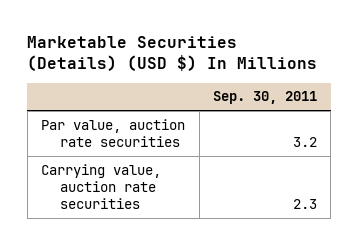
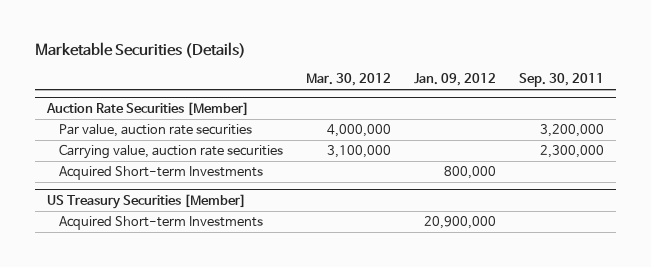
- Marketable Securities (Details) (USD $) In Millions
+ Marketable Securities (Details)
- | Sep. 30, 2011
+ | Mar. 30, 2012 | Jan. 09, 2012 | Sep. 30, 2011
- Par value, auction rate securities | 3.2
- Carrying value, auction rate securities | 2.3
+ Auction Rate Securities [Member]
+ Par value, auction rate securities | 4,000,000 | | 3,200,000
+ Carrying value, auction rate securities | 3,100,000 | | 2,300,000
+ Acquired Short-term Investments | | 800,000 |
+ US Treasury Securities [Member]
+ Acquired Short-term Investments | | 20,900,000 |

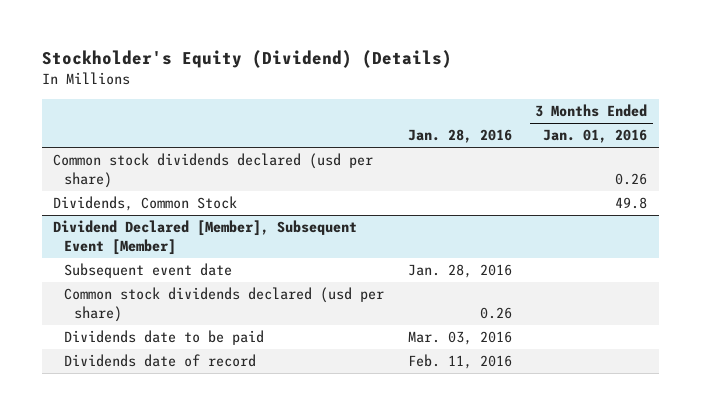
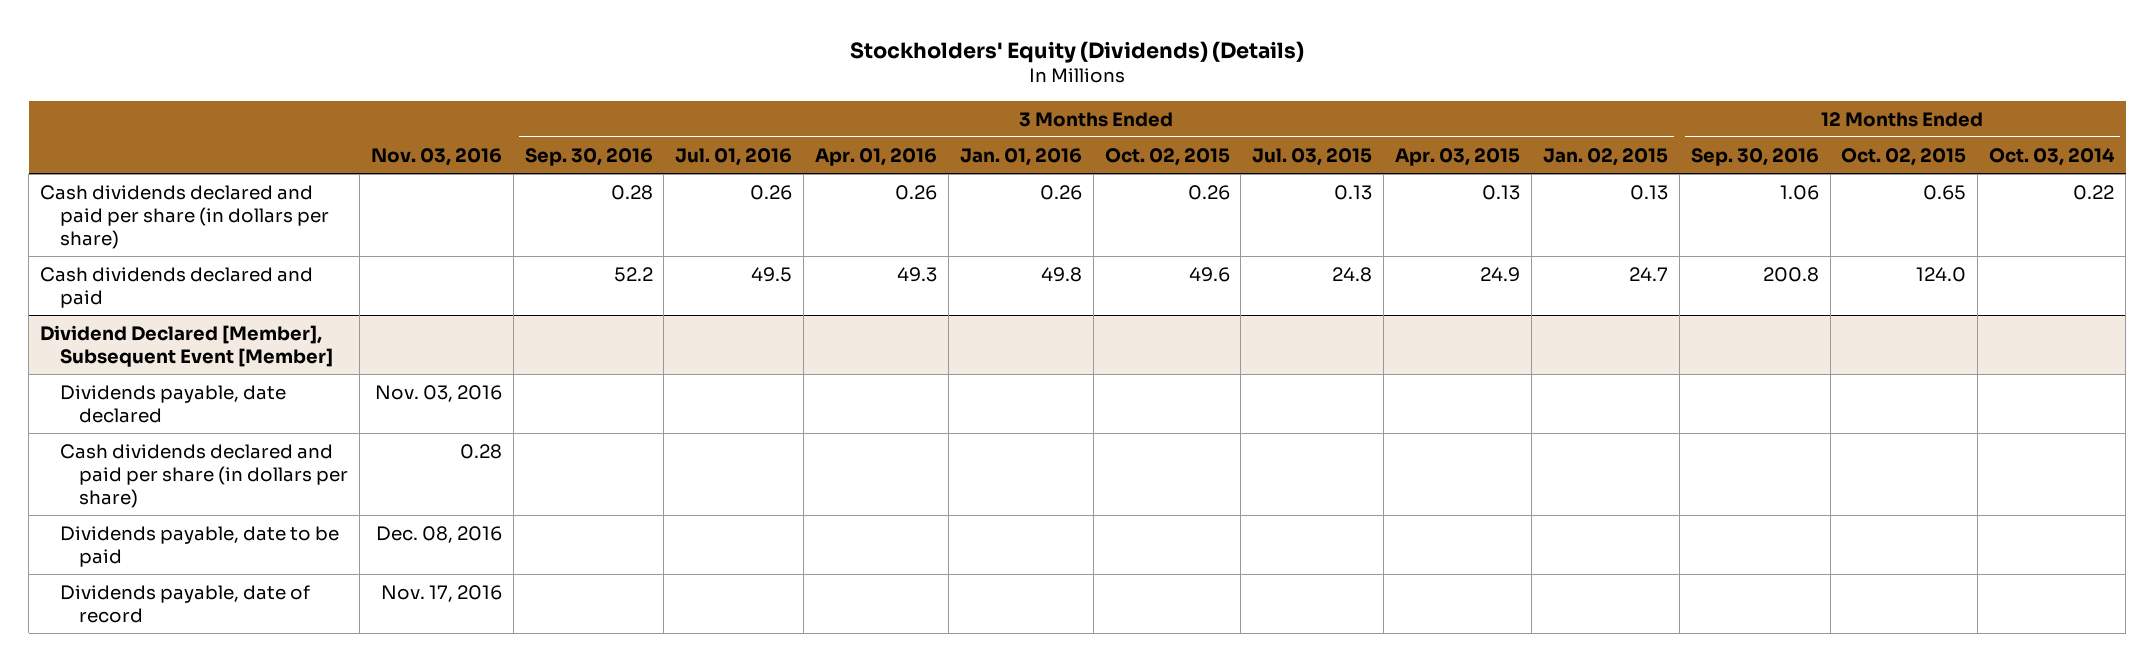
- Stockholder's Equity (Dividend) (Details)
+ Stockholders' Equity (Dividends) (Details)
- | Jan. 28, 2016 | 3 Months Ended Jan. 01, 2016
+ | Nov. 03, 2016 | 3 Months Ended Sep. 30, 2016 | 3 Months Ended Jul. 01, 2016 | 3 Months Ended Apr. 01, 2016 | 3 Months Ended Jan. 01, 2016 | 3 Months Ended Oct. 02, 2015 | 3 Months Ended Jul. 03, 2015 | 3 Months Ended Apr. 03, 2015 | 3 Months Ended Jan. 02, 2015 | 12 Months Ended Sep. 30, 2016 | 12 Months Ended Oct. 02, 2015 | 12 Months Ended Oct. 03, 2014
- Common stock dividends declared (usd per share) | | 0.26
- Dividends, Common Stock | | 49.8
+ Cash dividends declared and paid per share (in dollars per share) | | 0.28 | 0.26 | 0.26 | 0.26 | 0.26 | 0.13 | 0.13 | 0.13 | 1.06 | 0.65 | 0.22
+ Cash dividends declared and paid | | 52.2 | 49.5 | 49.3 | 49.8 | 49.6 | 24.8 | 24.9 | 24.7 | 200.8 | 124.0 |
@ Dividend Declared [Member], Subsequent Event [Member]
- Subsequent event date | Jan. 28, 2016 |
- Common stock dividends declared (usd per share) | 0.26 |
- Dividends date to be paid | Mar. 03, 2016 |
- Dividends date of record | Feb. 11, 2016 |
+ Dividends payable, date declared | Nov. 03, 2016 | | | | | | | | | | |
+ Cash dividends declared and paid per share (in dollars per share) | 0.28 | | | | | | | | | | |
+ Dividends payable, date to be paid | Dec. 08, 2016 | | | | | | | | | | |
+ Dividends payable, date of record | Nov. 17, 2016 | | | | | | | | | | |

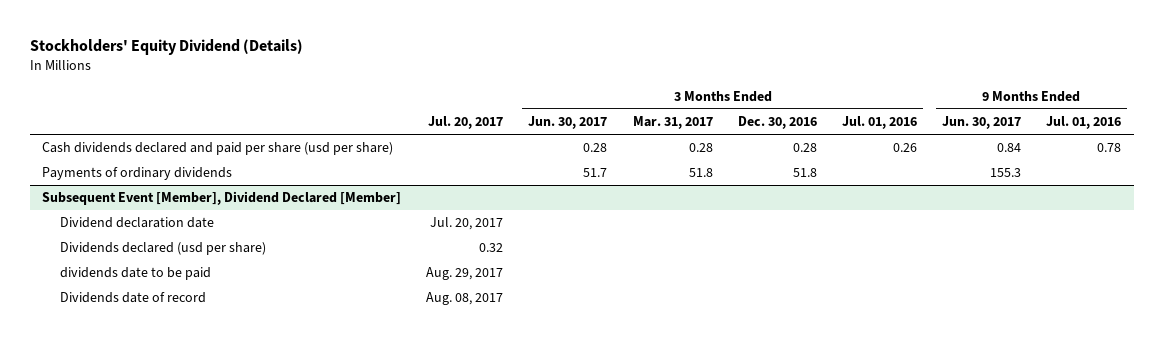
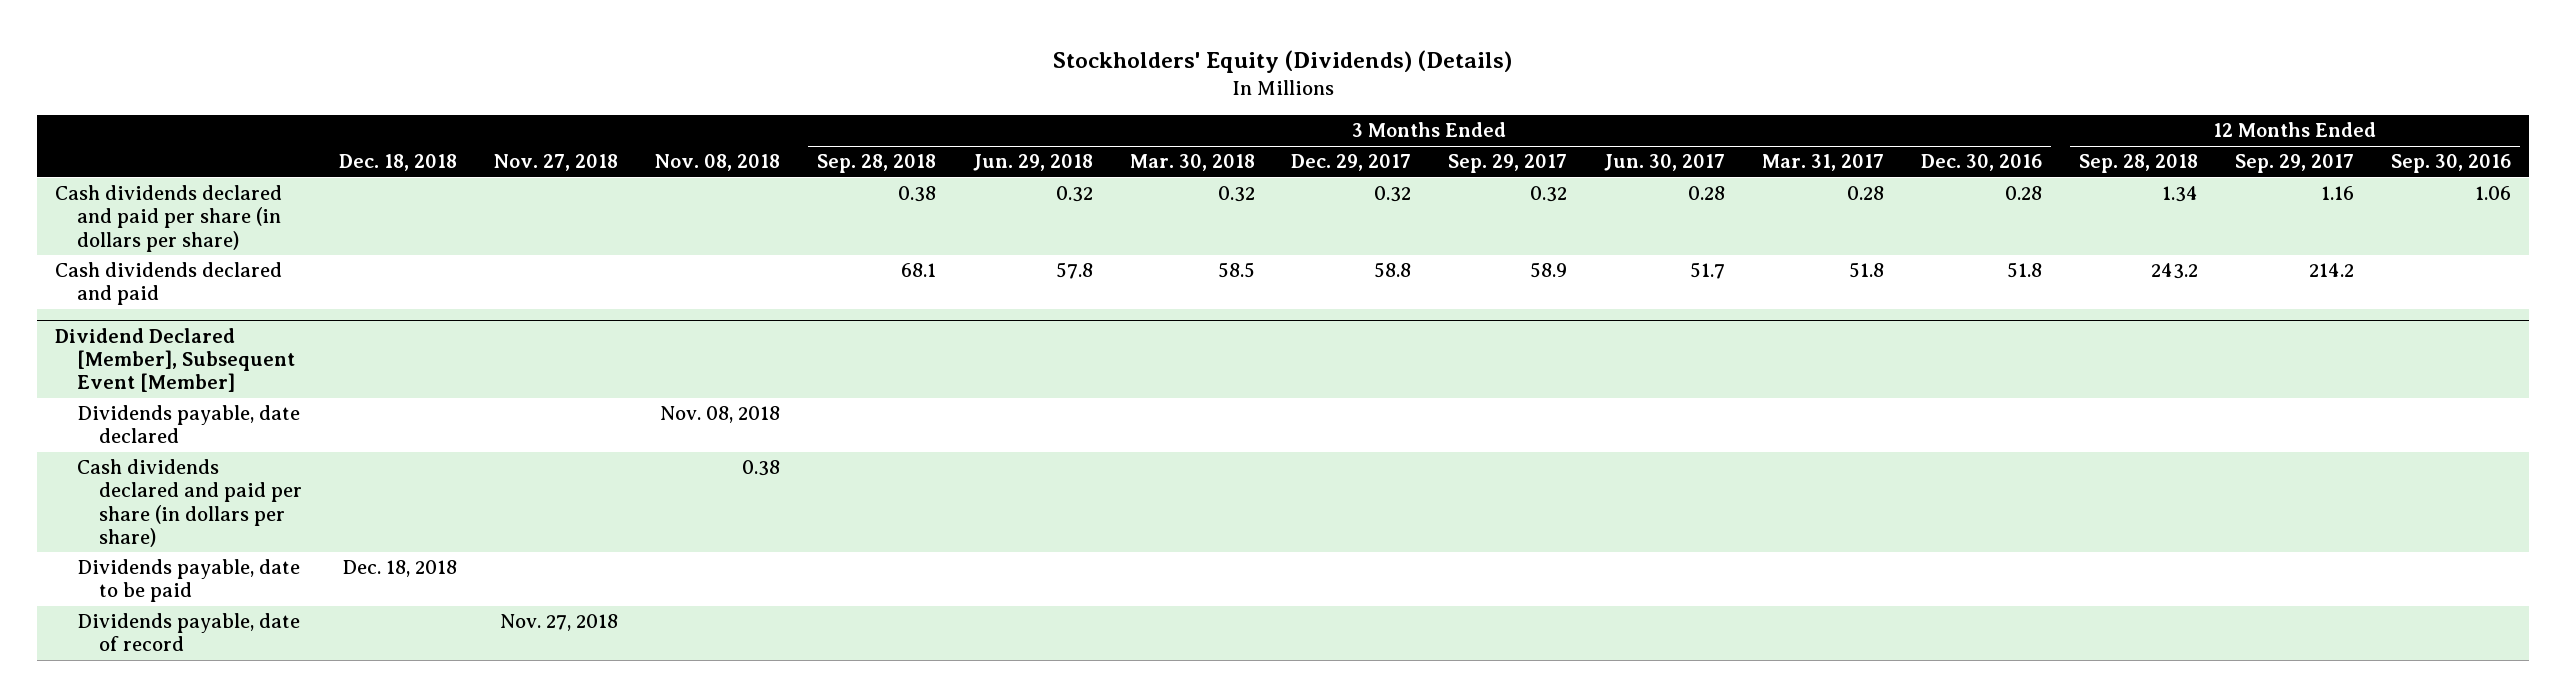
- Stockholders' Equity Dividend (Details)
+ Stockholders' Equity (Dividends) (Details)
- | Jul. 20, 2017 | 3 Months Ended Jun. 30, 2017 | 3 Months Ended Mar. 31, 2017 | 3 Months Ended Dec. 30, 2016 | 3 Months Ended Jul. 01, 2016 | 9 Months Ended Jun. 30, 2017 | 9 Months Ended Jul. 01, 2016
+ | Dec. 18, 2018 | Nov. 27, 2018 | Nov. 08, 2018 | 3 Months Ended Sep. 28, 2018 | 3 Months Ended Jun. 29, 2018 | 3 Months Ended Mar. 30, 2018 | 3 Months Ended Dec. 29, 2017 | 3 Months Ended Sep. 29, 2017 | 3 Months Ended Jun. 30, 2017 | 3 Months Ended Mar. 31, 2017 | 3 Months Ended Dec. 30, 2016 | 12 Months Ended Sep. 28, 2018 | 12 Months Ended Sep. 29, 2017 | 12 Months Ended Sep. 30, 2016
- Cash dividends declared and paid per share (usd per share) | | 0.28 | 0.28 | 0.28 | 0.26 | 0.84 | 0.78
- Payments of ordinary dividends | | 51.7 | 51.8 | 51.8 | | 155.3 |
- Subsequent Event [Member], Dividend Declared [Member]
- Dividend declaration date | Jul. 20, 2017 | | | | | |
- Dividends declared (usd per share) | 0.32 | | | | | |
- dividends date to be paid | Aug. 29, 2017 | | | | | |
- Dividends date of record | Aug. 08, 2017 | | | | | |
+ Cash dividends declared and paid per share (in dollars per share) | | | | 0.38 | 0.32 | 0.32 | 0.32 | 0.32 | 0.28 | 0.28 | 0.28 | 1.34 | 1.16 | 1.06
+ Cash dividends declared and paid | | | | 68.1 | 57.8 | 58.5 | 58.8 | 58.9 | 51.7 | 51.8 | 51.8 | 243.2 | 214.2 |
+ Dividend Declared [Member], Subsequent Event [Member]
+ Dividends payable, date declared | | | Nov. 08, 2018 | | | | | | | | | | |
+ Cash dividends declared and paid per share (in dollars per share) | | | 0.38 | | | | | | | | | | |
+ Dividends payable, date to be paid | Dec. 18, 2018 | | | | | | | | | | | | |
+ Dividends payable, date of record | | Nov. 27, 2018 | | | | | | | | | | | |

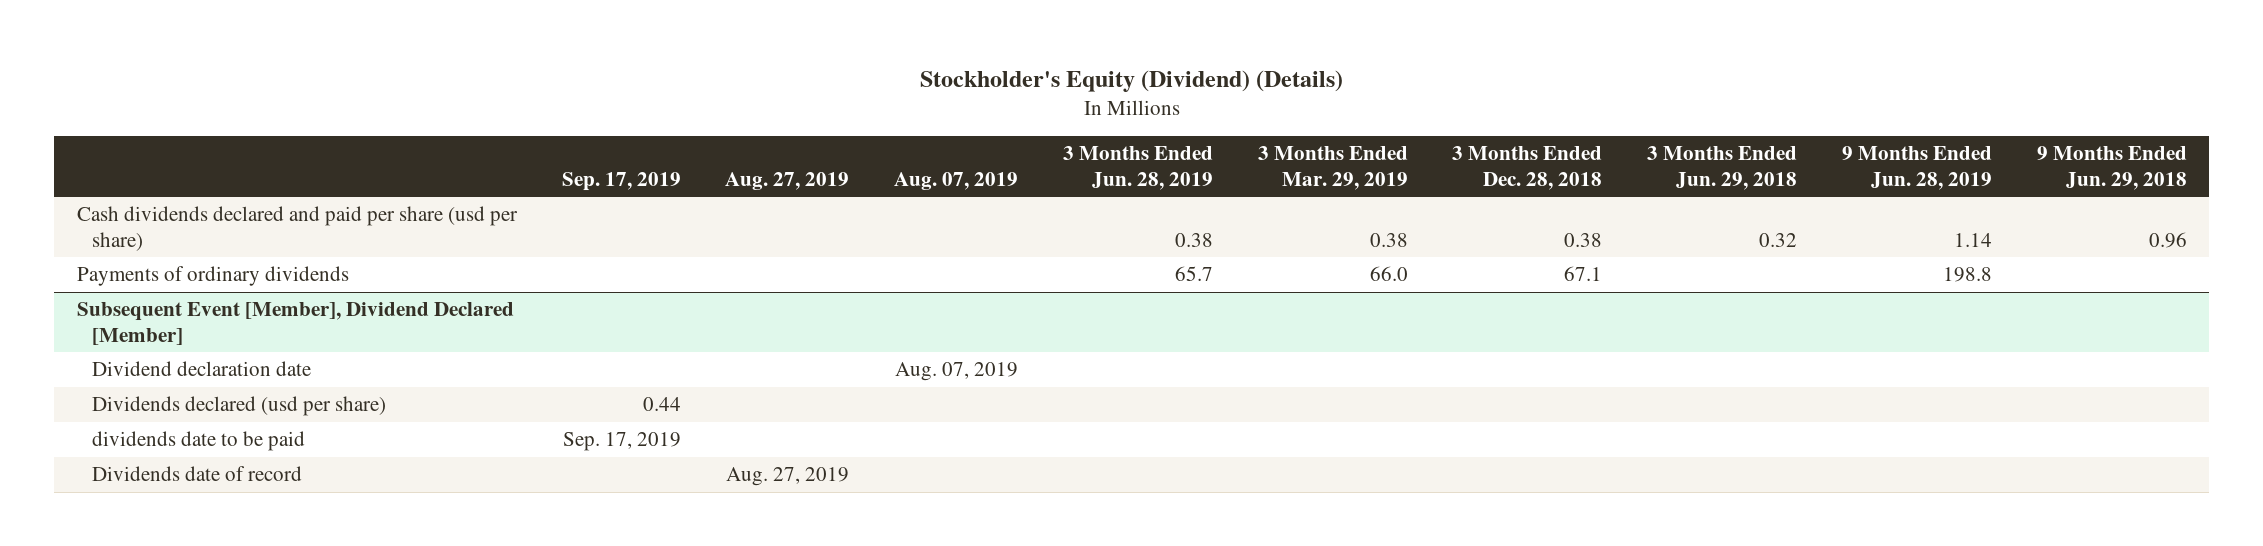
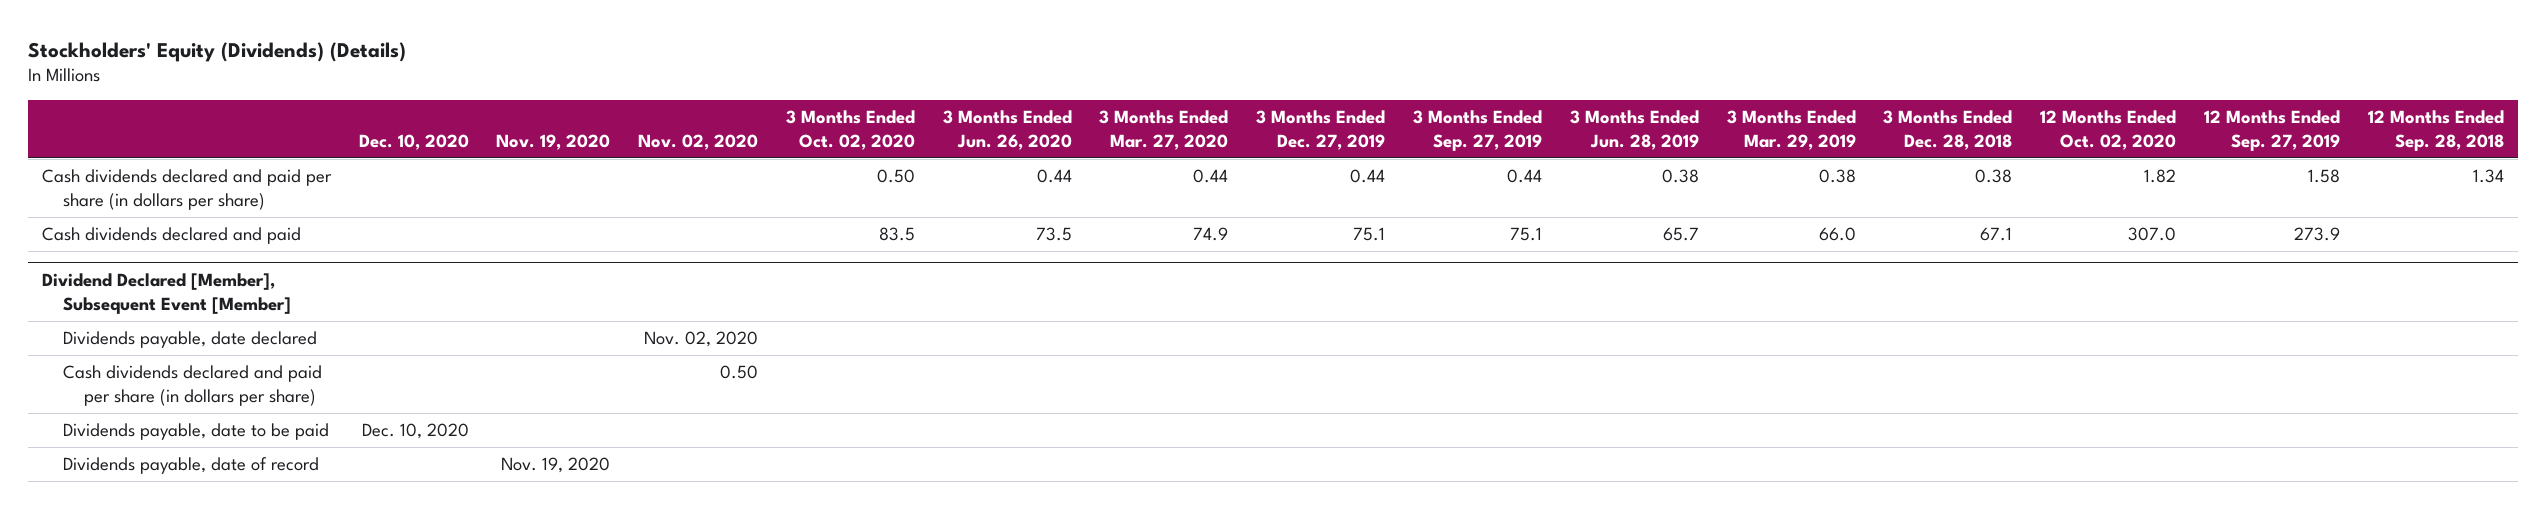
- Stockholder's Equity (Dividend) (Details)
+ Stockholders' Equity (Dividends) (Details)
- | Sep. 17, 2019 | Aug. 27, 2019 | Aug. 07, 2019 | 3 Months Ended Jun. 28, 2019 | 3 Months Ended Mar. 29, 2019 | 3 Months Ended Dec. 28, 2018 | 3 Months Ended Jun. 29, 2018 | 9 Months Ended Jun. 28, 2019 | 9 Months Ended Jun. 29, 2018
+ | Dec. 10, 2020 | Nov. 19, 2020 | Nov. 02, 2020 | 3 Months Ended Oct. 02, 2020 | 3 Months Ended Jun. 26, 2020 | 3 Months Ended Mar. 27, 2020 | 3 Months Ended Dec. 27, 2019 | 3 Months Ended Sep. 27, 2019 | 3 Months Ended Jun. 28, 2019 | 3 Months Ended Mar. 29, 2019 | 3 Months Ended Dec. 28, 2018 | 12 Months Ended Oct. 02, 2020 | 12 Months Ended Sep. 27, 2019 | 12 Months Ended Sep. 28, 2018
- Cash dividends declared and paid per share (usd per share) | | | | 0.38 | 0.38 | 0.38 | 0.32 | 1.14 | 0.96
- Payments of ordinary dividends | | | | 65.7 | 66.0 | 67.1 | | 198.8 |
- Subsequent Event [Member], Dividend Declared [Member]
- Dividend declaration date | | | Aug. 07, 2019 | | | | | |
- Dividends declared (usd per share) | 0.44 | | | | | | | |
- dividends date to be paid | Sep. 17, 2019 | | | | | | | |
- Dividends date of record | | Aug. 27, 2019 | | | | | | |
+ Cash dividends declared and paid per share (in dollars per share) | | | | 0.50 | 0.44 | 0.44 | 0.44 | 0.44 | 0.38 | 0.38 | 0.38 | 1.82 | 1.58 | 1.34
+ Cash dividends declared and paid | | | | 83.5 | 73.5 | 74.9 | 75.1 | 75.1 | 65.7 | 66.0 | 67.1 | 307.0 | 273.9 |
+ Dividend Declared [Member], Subsequent Event [Member]
+ Dividends payable, date declared | | | Nov. 02, 2020 | | | | | | | | | | |
+ Cash dividends declared and paid per share (in dollars per share) | | | 0.50 | | | | | | | | | | |
+ Dividends payable, date to be paid | Dec. 10, 2020 | | | | | | | | | | | | |
+ Dividends payable, date of record | | Nov. 19, 2020 | | | | | | | | | | | |

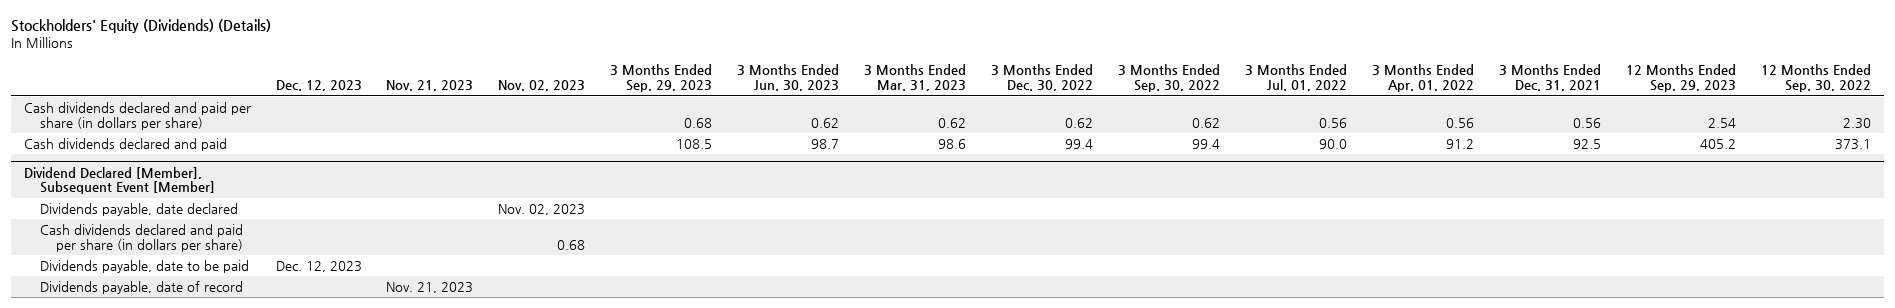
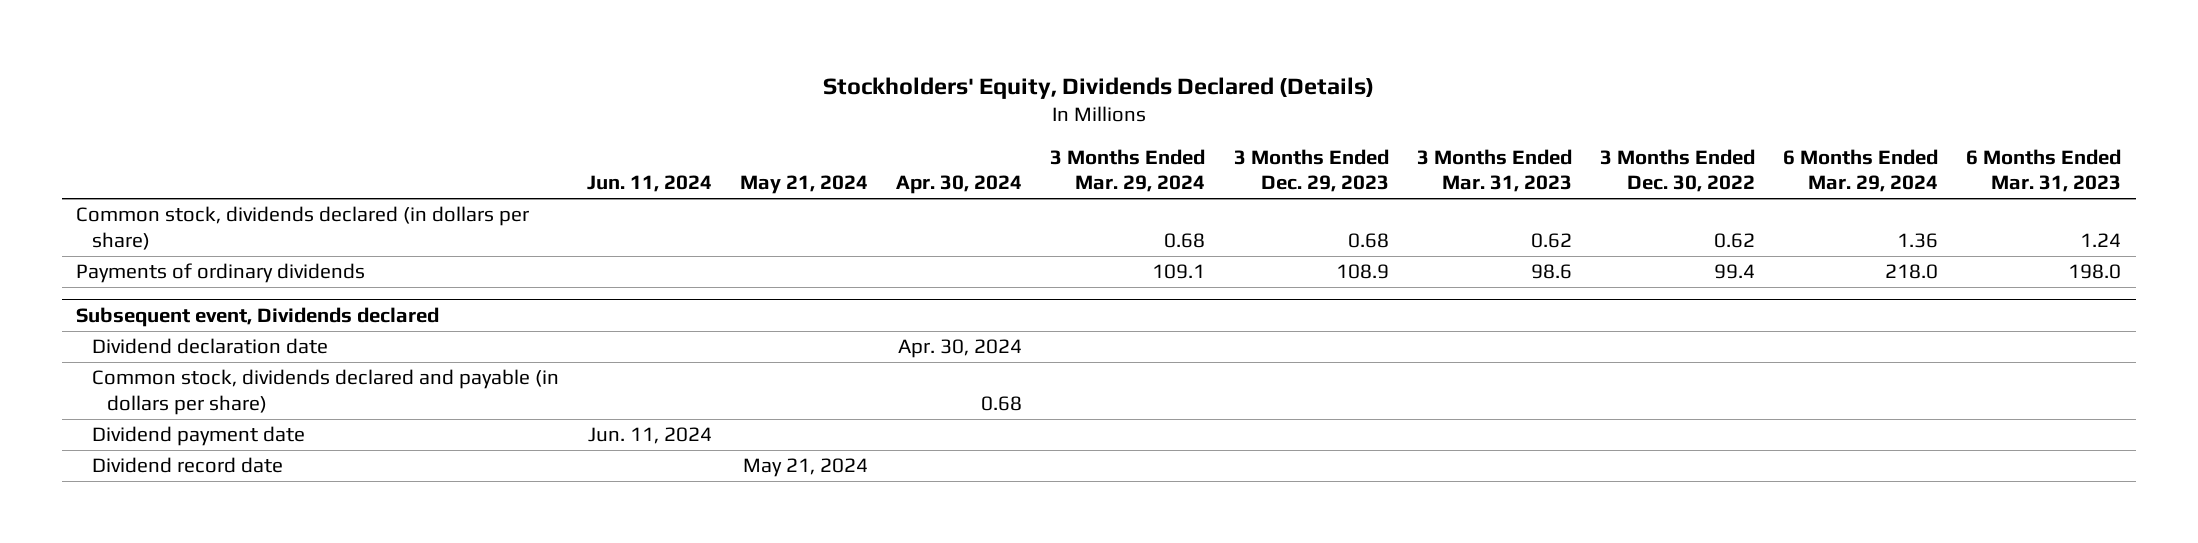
- Stockholders' Equity (Dividends) (Details)
+ Stockholders' Equity, Dividends Declared (Details)
- | Dec. 12, 2023 | Nov. 21, 2023 | Nov. 02, 2023 | 3 Months Ended Sep. 29, 2023 | 3 Months Ended Jun. 30, 2023 | 3 Months Ended Mar. 31, 2023 | 3 Months Ended Dec. 30, 2022 | 3 Months Ended Sep. 30, 2022 | 3 Months Ended Jul. 01, 2022 | 3 Months Ended Apr. 01, 2022 | 3 Months Ended Dec. 31, 2021 | 12 Months Ended Sep. 29, 2023 | 12 Months Ended Sep. 30, 2022
+ | Jun. 11, 2024 | May 21, 2024 | Apr. 30, 2024 | 3 Months Ended Mar. 29, 2024 | 3 Months Ended Dec. 29, 2023 | 3 Months Ended Mar. 31, 2023 | 3 Months Ended Dec. 30, 2022 | 6 Months Ended Mar. 29, 2024 | 6 Months Ended Mar. 31, 2023
- Cash dividends declared and paid per share (in dollars per share) | | | | 0.68 | 0.62 | 0.62 | 0.62 | 0.62 | 0.56 | 0.56 | 0.56 | 2.54 | 2.30
- Cash dividends declared and paid | | | | 108.5 | 98.7 | 98.6 | 99.4 | 99.4 | 90.0 | 91.2 | 92.5 | 405.2 | 373.1
- Dividend Declared [Member], Subsequent Event [Member]
- Dividends payable, date declared | | | Nov. 02, 2023 | | | | | | | | | |
- Cash dividends declared and paid per share (in dollars per share) | | | 0.68 | | | | | | | | | |
- Dividends payable, date to be paid | Dec. 12, 2023 | | | | | | | | | | | |
- Dividends payable, date of record | | Nov. 21, 2023 | | | | | | | | | | |
+ Common stock, dividends declared (in dollars per share) | | | | 0.68 | 0.68 | 0.62 | 0.62 | 1.36 | 1.24
+ Payments of ordinary dividends | | | | 109.1 | 108.9 | 98.6 | 99.4 | 218.0 | 198.0
+ Subsequent event, Dividends declared
+ Dividend declaration date | | | Apr. 30, 2024 | | | | | |
+ Common stock, dividends declared and payable (in dollars per share) | | | 0.68 | | | | | |
+ Dividend payment date | Jun. 11, 2024 | | | | | | | |
+ Dividend record date | | May 21, 2024 | | | | | | |

